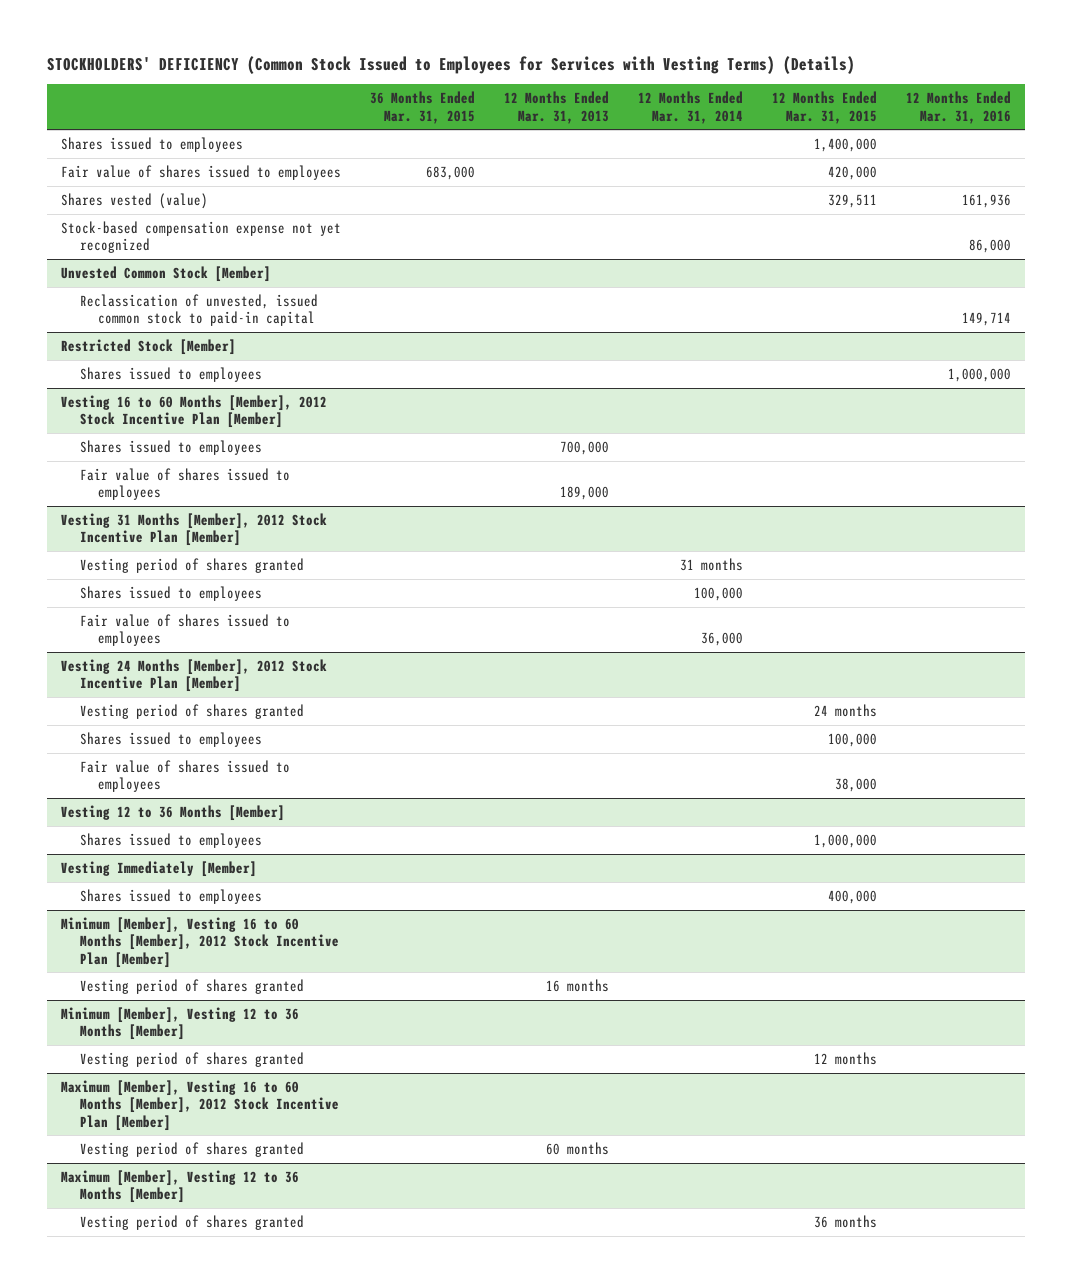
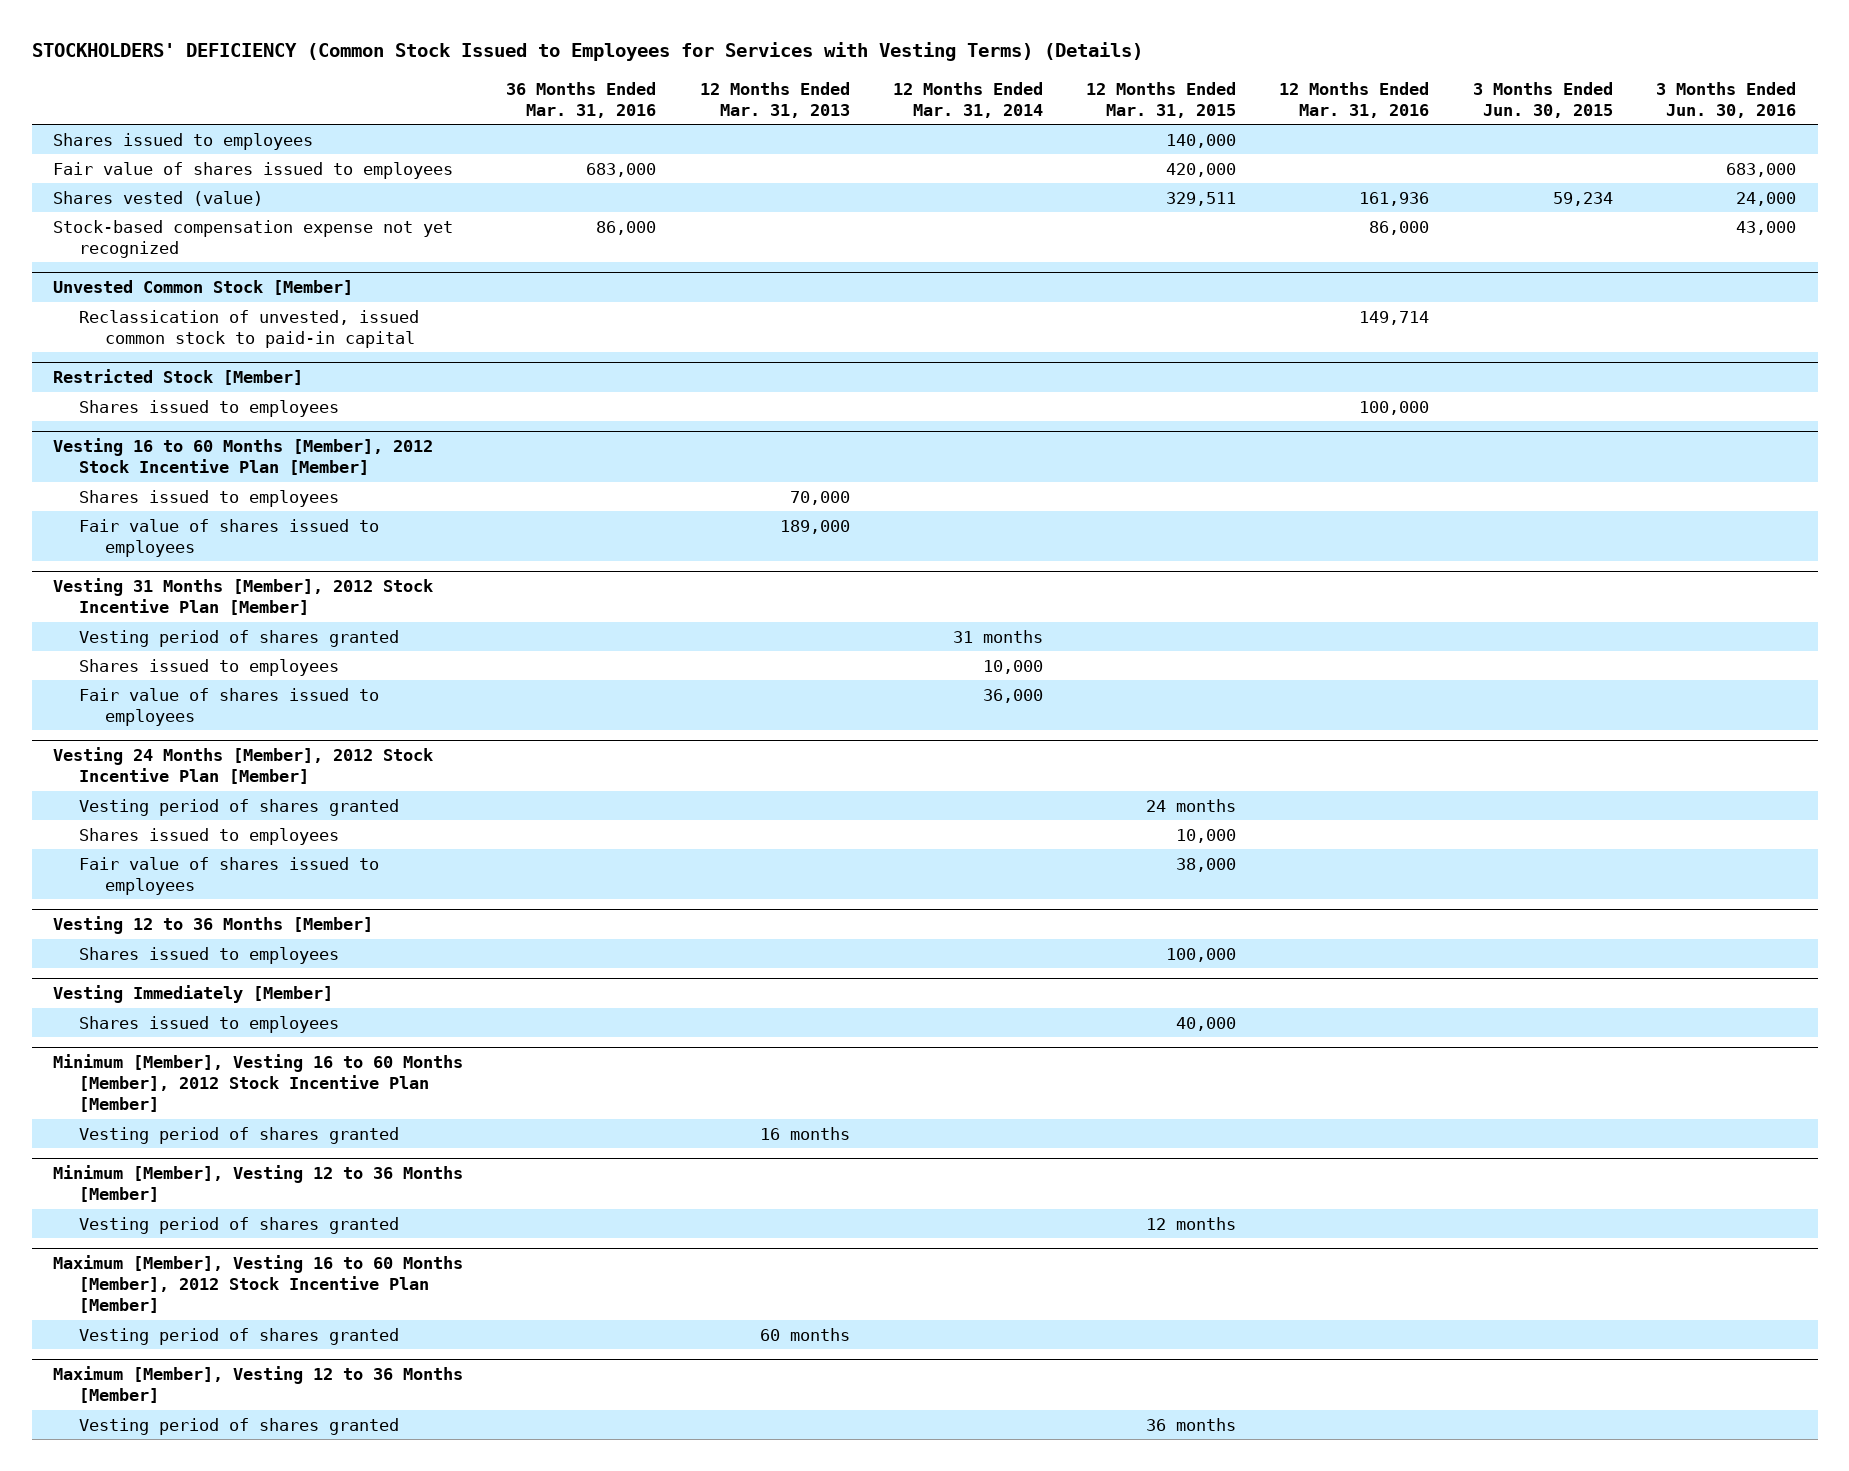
- | 36 Months Ended Mar. 31, 2015 | 12 Months Ended Mar. 31, 2013 | 12 Months Ended Mar. 31, 2014 | 12 Months Ended Mar. 31, 2015 | 12 Months Ended Mar. 31, 2016
+ | 36 Months Ended Mar. 31, 2016 | 12 Months Ended Mar. 31, 2013 | 12 Months Ended Mar. 31, 2014 | 12 Months Ended Mar. 31, 2015 | 12 Months Ended Mar. 31, 2016 | 3 Months Ended Jun. 30, 2015 | 3 Months Ended Jun. 30, 2016
- Shares issued to employees | | | | 1,400,000 |
+ Shares issued to employees | | | | 140,000 | | |
@ Restricted Stock [Member]
- Shares issued to employees | | | | | 1,000,000
+ Shares issued to employees | | | | | 100,000 | |
@ Vesting 16 to 60 Months [Member], 2012 Stock Incentive Plan [Member]
- Shares issued to employees | | 700,000 | | |
+ Shares issued to employees | | 70,000 | | | | |
@ Vesting 31 Months [Member], 2012 Stock Incentive Plan [Member]
- Shares issued to employees | | | 100,000 | |
+ Shares issued to employees | | | 10,000 | | | |
@ Vesting 24 Months [Member], 2012 Stock Incentive Plan [Member]
- Shares issued to employees | | | | 100,000 |
+ Shares issued to employees | | | | 10,000 | | |
@ Vesting 12 to 36 Months [Member]
- Shares issued to employees | | | | 1,000,000 |
+ Shares issued to employees | | | | 100,000 | | |
@ Vesting Immediately [Member]
- Shares issued to employees | | | | 400,000 |
+ Shares issued to employees | | | | 40,000 | | |

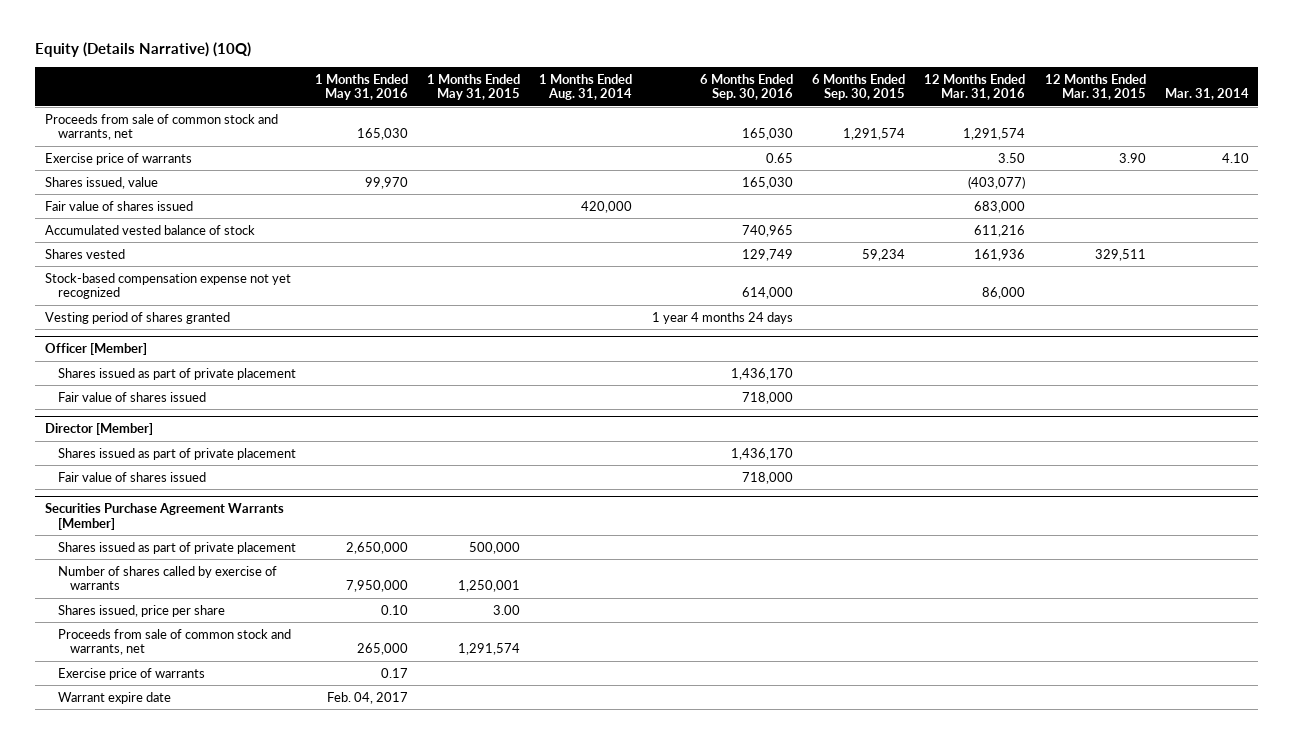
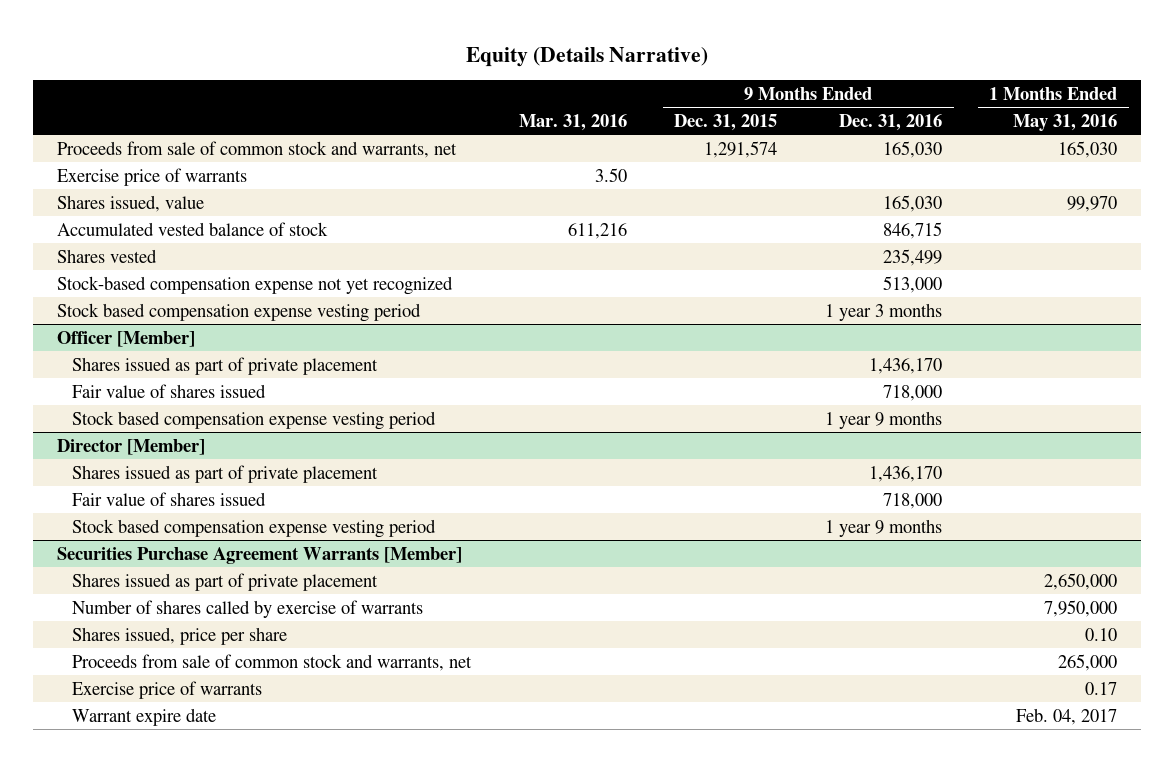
- Equity (Details Narrative) (10Q)
+ Equity (Details Narrative)
- | 1 Months Ended May 31, 2016 | 1 Months Ended May 31, 2015 | 1 Months Ended Aug. 31, 2014 | 6 Months Ended Sep. 30, 2016 | 6 Months Ended Sep. 30, 2015 | 12 Months Ended Mar. 31, 2016 | 12 Months Ended Mar. 31, 2015 | Mar. 31, 2014
+ | Mar. 31, 2016 | 9 Months Ended Dec. 31, 2015 | 9 Months Ended Dec. 31, 2016 | 1 Months Ended May 31, 2016
- Fair value of shares issued | | | 420,000 | | | 683,000 | |
- Vesting period of shares granted | | | | 1 year 4 months 24 days | | | |
+ Stock based compensation expense vesting period | | | 1 year 3 months |
@ Officer [Member]
+ Stock based compensation expense vesting period | | | 1 year 9 months |
@ Director [Member]
+ Stock based compensation expense vesting period | | | 1 year 9 months |

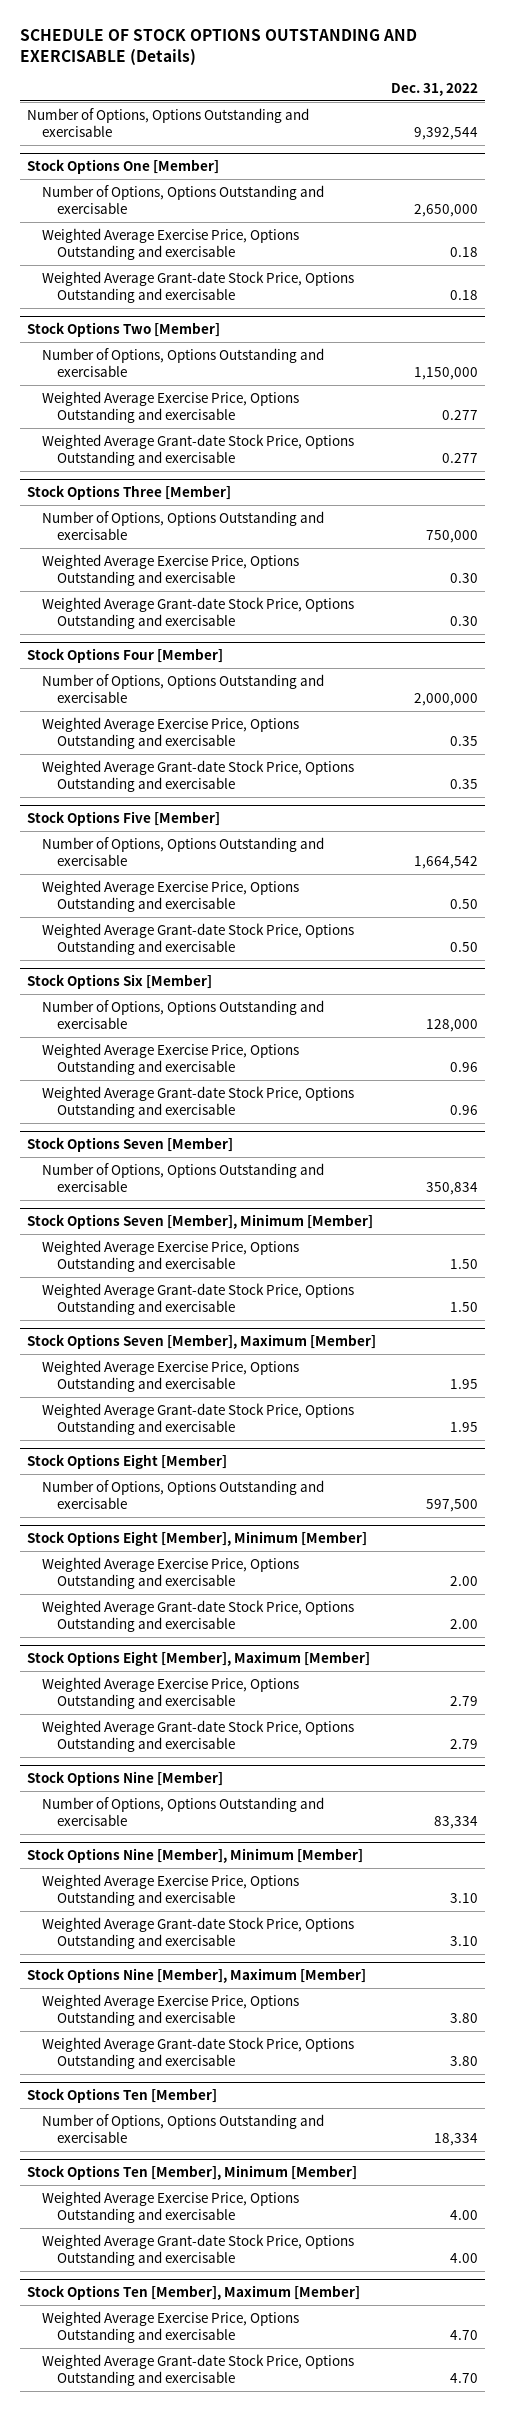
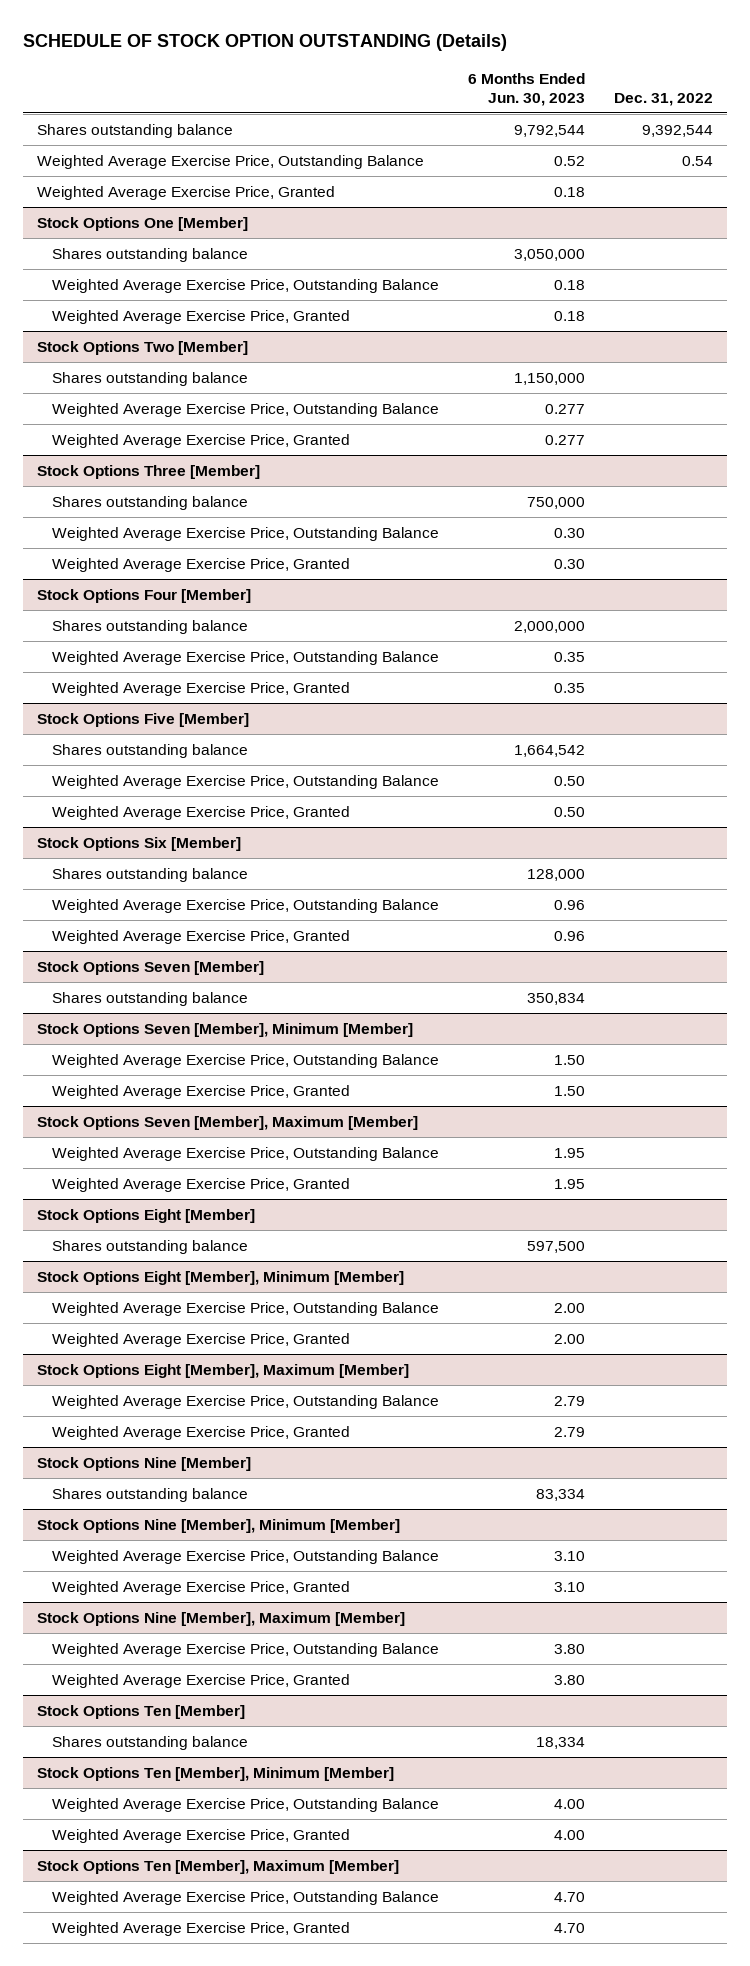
- SCHEDULE OF STOCK OPTIONS OUTSTANDING AND EXERCISABLE (Details)
+ SCHEDULE OF STOCK OPTION OUTSTANDING (Details)
- | Dec. 31, 2022
+ | 6 Months Ended Jun. 30, 2023 | Dec. 31, 2022
- Number of Options, Options Outstanding and exercisable | 9,392,544
+ Shares outstanding balance | 9,792,544 | 9,392,544
+ Weighted Average Exercise Price, Outstanding Balance | 0.52 | 0.54
+ Weighted Average Exercise Price, Granted | 0.18 |
@ Stock Options One [Member]
- Number of Options, Options Outstanding and exercisable | 2,650,000
- Weighted Average Exercise Price, Options Outstanding and exercisable | 0.18
- Weighted Average Grant-date Stock Price, Options Outstanding and exercisable | 0.18
+ Shares outstanding balance | 3,050,000 |
+ Weighted Average Exercise Price, Outstanding Balance | 0.18 |
+ Weighted Average Exercise Price, Granted | 0.18 |
@ Stock Options Two [Member]
- Number of Options, Options Outstanding and exercisable | 1,150,000
- Weighted Average Exercise Price, Options Outstanding and exercisable | 0.277
- Weighted Average Grant-date Stock Price, Options Outstanding and exercisable | 0.277
+ Shares outstanding balance | 1,150,000 |
+ Weighted Average Exercise Price, Outstanding Balance | 0.277 |
+ Weighted Average Exercise Price, Granted | 0.277 |
@ Stock Options Three [Member]
- Number of Options, Options Outstanding and exercisable | 750,000
- Weighted Average Exercise Price, Options Outstanding and exercisable | 0.30
- Weighted Average Grant-date Stock Price, Options Outstanding and exercisable | 0.30
+ Shares outstanding balance | 750,000 |
+ Weighted Average Exercise Price, Outstanding Balance | 0.30 |
+ Weighted Average Exercise Price, Granted | 0.30 |
@ Stock Options Four [Member]
- Number of Options, Options Outstanding and exercisable | 2,000,000
- Weighted Average Exercise Price, Options Outstanding and exercisable | 0.35
- Weighted Average Grant-date Stock Price, Options Outstanding and exercisable | 0.35
+ Shares outstanding balance | 2,000,000 |
+ Weighted Average Exercise Price, Outstanding Balance | 0.35 |
+ Weighted Average Exercise Price, Granted | 0.35 |
@ Stock Options Five [Member]
- Number of Options, Options Outstanding and exercisable | 1,664,542
- Weighted Average Exercise Price, Options Outstanding and exercisable | 0.50
- Weighted Average Grant-date Stock Price, Options Outstanding and exercisable | 0.50
+ Shares outstanding balance | 1,664,542 |
+ Weighted Average Exercise Price, Outstanding Balance | 0.50 |
+ Weighted Average Exercise Price, Granted | 0.50 |
@ Stock Options Six [Member]
- Number of Options, Options Outstanding and exercisable | 128,000
- Weighted Average Exercise Price, Options Outstanding and exercisable | 0.96
- Weighted Average Grant-date Stock Price, Options Outstanding and exercisable | 0.96
+ Shares outstanding balance | 128,000 |
+ Weighted Average Exercise Price, Outstanding Balance | 0.96 |
+ Weighted Average Exercise Price, Granted | 0.96 |
@ Stock Options Seven [Member]
- Number of Options, Options Outstanding and exercisable | 350,834
+ Shares outstanding balance | 350,834 |
@ Stock Options Seven [Member], Minimum [Member]
- Weighted Average Exercise Price, Options Outstanding and exercisable | 1.50
- Weighted Average Grant-date Stock Price, Options Outstanding and exercisable | 1.50
+ Weighted Average Exercise Price, Outstanding Balance | 1.50 |
+ Weighted Average Exercise Price, Granted | 1.50 |
@ Stock Options Seven [Member], Maximum [Member]
- Weighted Average Exercise Price, Options Outstanding and exercisable | 1.95
- Weighted Average Grant-date Stock Price, Options Outstanding and exercisable | 1.95
+ Weighted Average Exercise Price, Outstanding Balance | 1.95 |
+ Weighted Average Exercise Price, Granted | 1.95 |
@ Stock Options Eight [Member]
- Number of Options, Options Outstanding and exercisable | 597,500
+ Shares outstanding balance | 597,500 |
@ Stock Options Eight [Member], Minimum [Member]
- Weighted Average Exercise Price, Options Outstanding and exercisable | 2.00
- Weighted Average Grant-date Stock Price, Options Outstanding and exercisable | 2.00
+ Weighted Average Exercise Price, Outstanding Balance | 2.00 |
+ Weighted Average Exercise Price, Granted | 2.00 |
@ Stock Options Eight [Member], Maximum [Member]
- Weighted Average Exercise Price, Options Outstanding and exercisable | 2.79
- Weighted Average Grant-date Stock Price, Options Outstanding and exercisable | 2.79
+ Weighted Average Exercise Price, Outstanding Balance | 2.79 |
+ Weighted Average Exercise Price, Granted | 2.79 |
@ Stock Options Nine [Member]
- Number of Options, Options Outstanding and exercisable | 83,334
+ Shares outstanding balance | 83,334 |
@ Stock Options Nine [Member], Minimum [Member]
- Weighted Average Exercise Price, Options Outstanding and exercisable | 3.10
- Weighted Average Grant-date Stock Price, Options Outstanding and exercisable | 3.10
+ Weighted Average Exercise Price, Outstanding Balance | 3.10 |
+ Weighted Average Exercise Price, Granted | 3.10 |
@ Stock Options Nine [Member], Maximum [Member]
- Weighted Average Exercise Price, Options Outstanding and exercisable | 3.80
- Weighted Average Grant-date Stock Price, Options Outstanding and exercisable | 3.80
+ Weighted Average Exercise Price, Outstanding Balance | 3.80 |
+ Weighted Average Exercise Price, Granted | 3.80 |
@ Stock Options Ten [Member]
- Number of Options, Options Outstanding and exercisable | 18,334
+ Shares outstanding balance | 18,334 |
@ Stock Options Ten [Member], Minimum [Member]
- Weighted Average Exercise Price, Options Outstanding and exercisable | 4.00
- Weighted Average Grant-date Stock Price, Options Outstanding and exercisable | 4.00
+ Weighted Average Exercise Price, Outstanding Balance | 4.00 |
+ Weighted Average Exercise Price, Granted | 4.00 |
@ Stock Options Ten [Member], Maximum [Member]
- Weighted Average Exercise Price, Options Outstanding and exercisable | 4.70
- Weighted Average Grant-date Stock Price, Options Outstanding and exercisable | 4.70
+ Weighted Average Exercise Price, Outstanding Balance | 4.70 |
+ Weighted Average Exercise Price, Granted | 4.70 |

